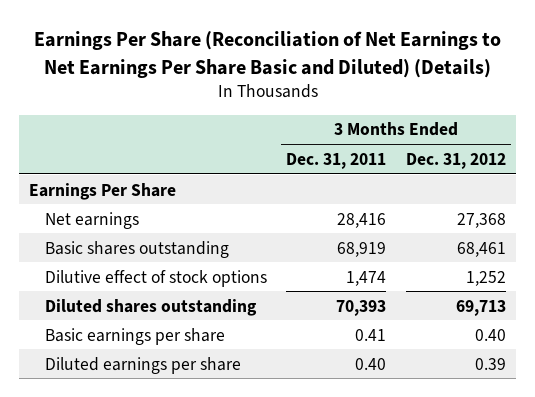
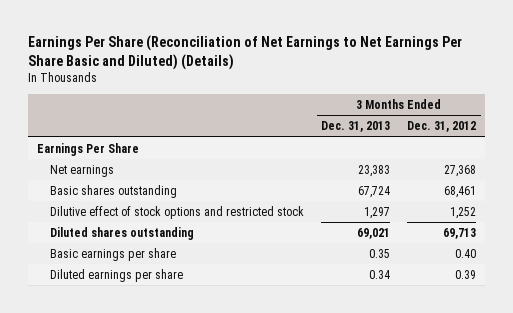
- | 3 Months Ended Dec. 31, 2011 | 3 Months Ended Dec. 31, 2012
+ | 3 Months Ended Dec. 31, 2013 | 3 Months Ended Dec. 31, 2012
- Dilutive effect of stock options | 1,474 | 1,252
+ Dilutive effect of stock options and restricted stock | 1,297 | 1,252

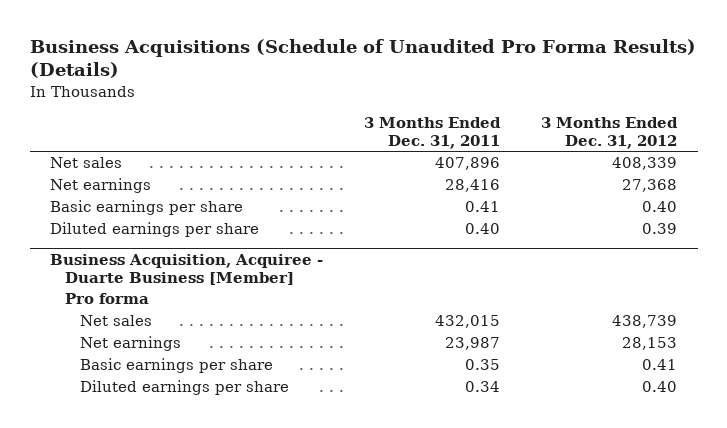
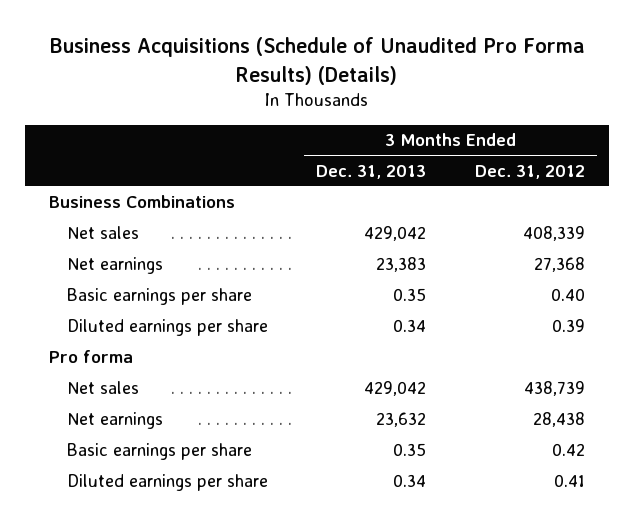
- | 3 Months Ended Dec. 31, 2011 | 3 Months Ended Dec. 31, 2012
+ | 3 Months Ended Dec. 31, 2013 | 3 Months Ended Dec. 31, 2012
+ Business Combinations
- Business Acquisition, Acquiree - Duarte Business [Member]
- Net earnings | 23,987 | 28,153
- Basic earnings per share | 0.35 | 0.41
- Diluted earnings per share | 0.34 | 0.40
+ Net earnings | 23,632 | 28,438
+ Basic earnings per share | 0.35 | 0.42
+ Diluted earnings per share | 0.34 | 0.41

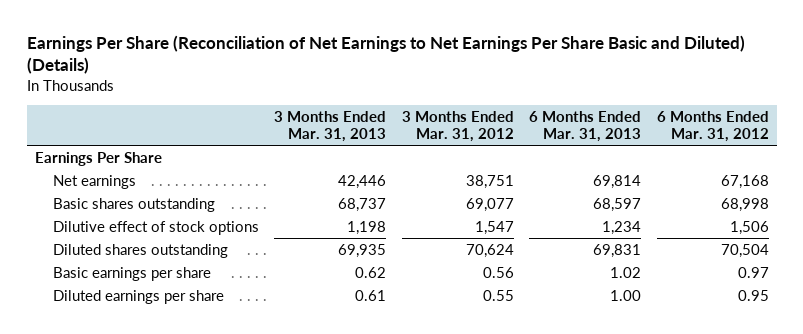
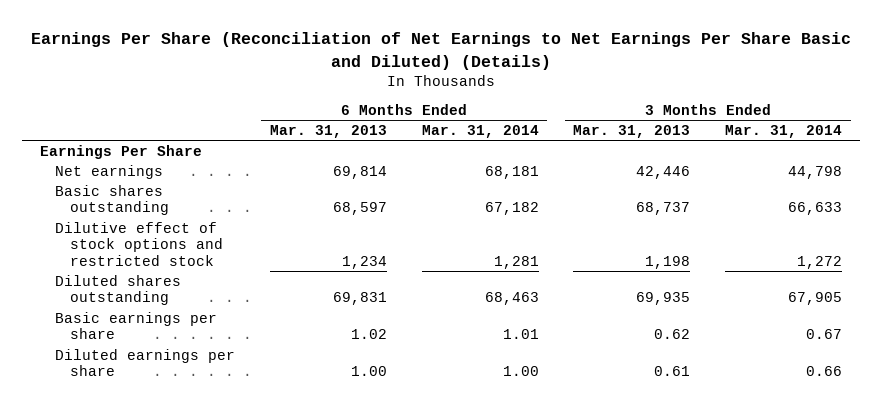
- | 3 Months Ended Mar. 31, 2013 | 3 Months Ended Mar. 31, 2012 | 6 Months Ended Mar. 31, 2013 | 6 Months Ended Mar. 31, 2012
+ | 6 Months Ended Mar. 31, 2013 | 6 Months Ended Mar. 31, 2014 | 3 Months Ended Mar. 31, 2013 | 3 Months Ended Mar. 31, 2014
- Dilutive effect of stock options | 1,198 | 1,547 | 1,234 | 1,506
+ Dilutive effect of stock options and restricted stock | 1,234 | 1,281 | 1,198 | 1,272

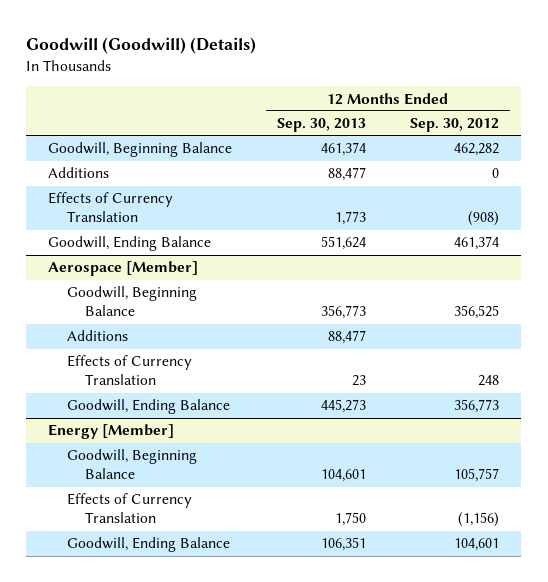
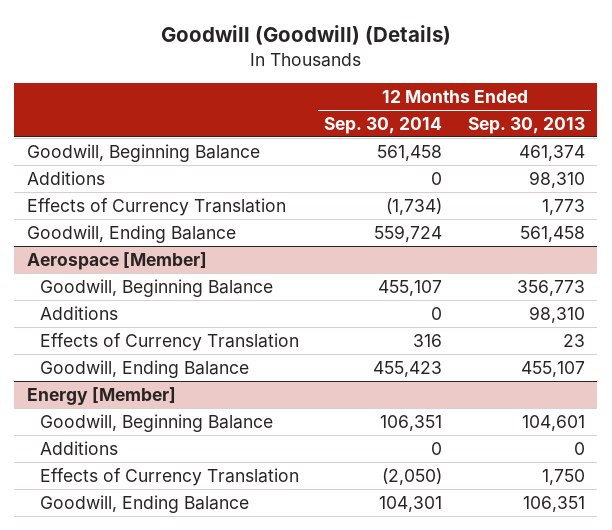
- | 12 Months Ended Sep. 30, 2013 | 12 Months Ended Sep. 30, 2012
+ | 12 Months Ended Sep. 30, 2014 | 12 Months Ended Sep. 30, 2013
- Additions | 88,477 | 0
+ Additions | 0 | 98,310
- Goodwill, Ending Balance | 551,624 | 461,374
+ Goodwill, Ending Balance | 559,724 | 561,458
@ Aerospace [Member]
- Additions | 88,477 |
+ Additions | 0 | 98,310
- Goodwill, Ending Balance | 445,273 | 356,773
+ Goodwill, Ending Balance | 455,423 | 455,107
@ Energy [Member]
+ Additions | 0 | 0

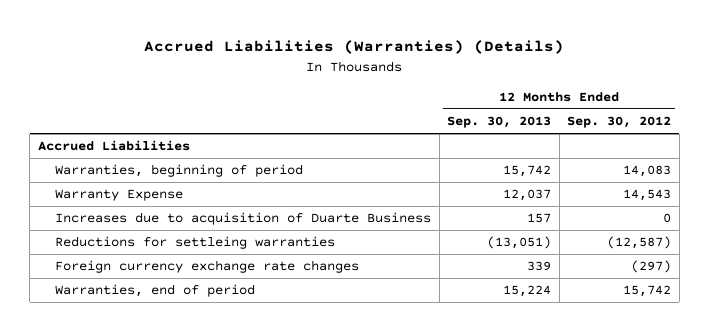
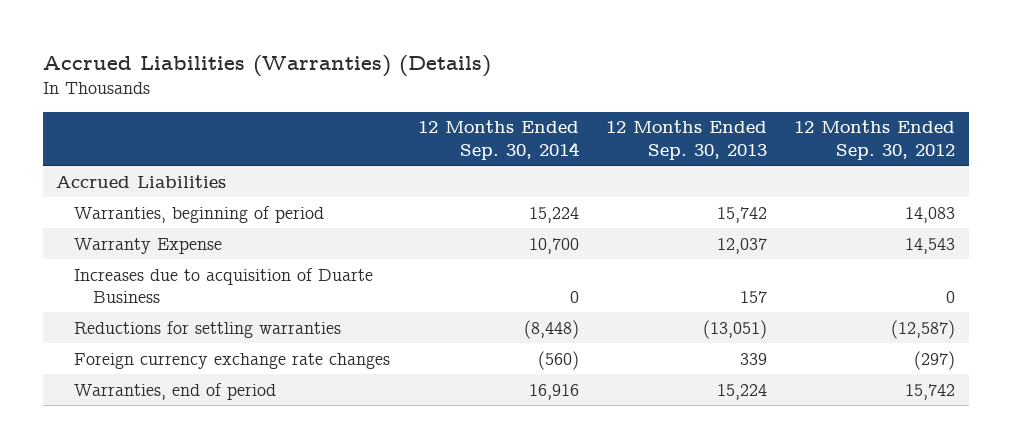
- | 12 Months Ended Sep. 30, 2013 | 12 Months Ended Sep. 30, 2012
+ | 12 Months Ended Sep. 30, 2014 | 12 Months Ended Sep. 30, 2013 | 12 Months Ended Sep. 30, 2012
- Reductions for settleing warranties | (13,051) | (12,587)
+ Reductions for settling warranties | (8,448) | (13,051) | (12,587)

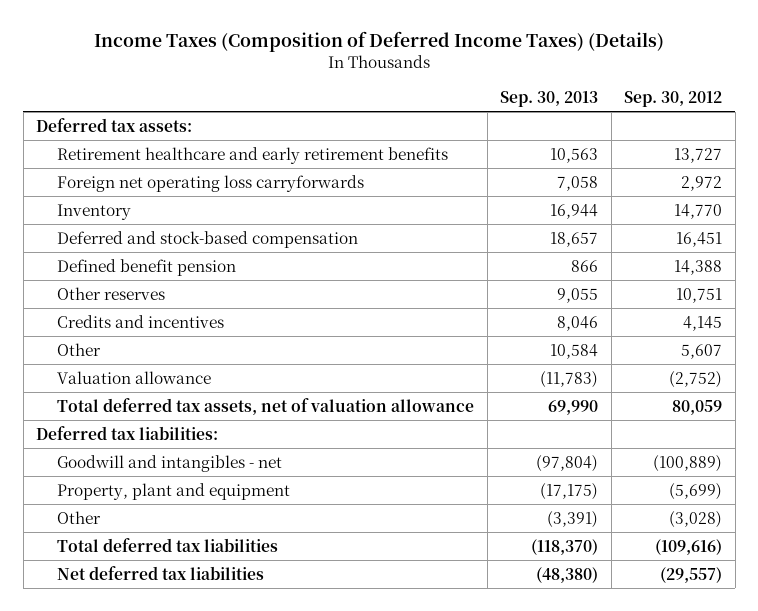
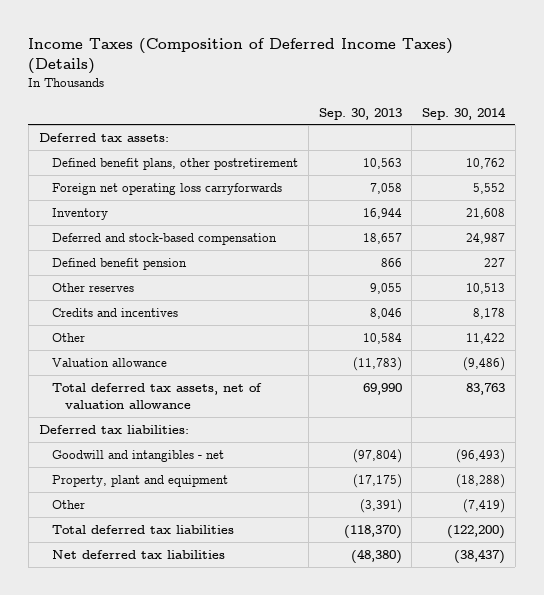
- | Sep. 30, 2013 | Sep. 30, 2012
+ | Sep. 30, 2013 | Sep. 30, 2014
- Retirement healthcare and early retirement benefits | 10,563 | 13,727
+ Defined benefit plans, other postretirement | 10,563 | 10,762

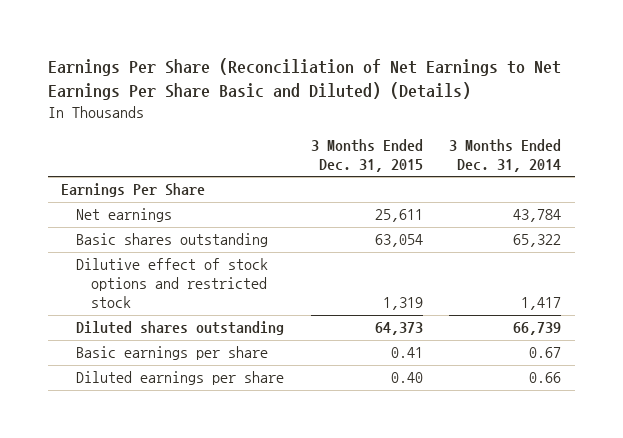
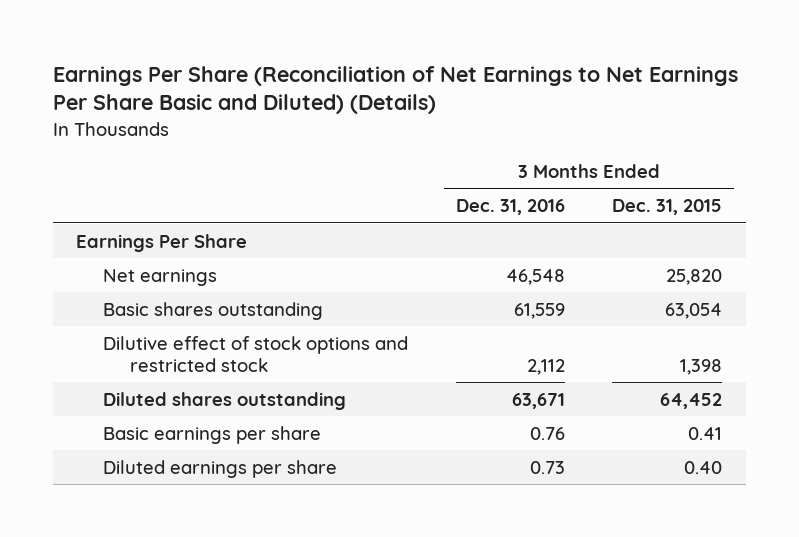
- | 3 Months Ended Dec. 31, 2015 | 3 Months Ended Dec. 31, 2014
+ | 3 Months Ended Dec. 31, 2016 | 3 Months Ended Dec. 31, 2015
- Net earnings | 25,611 | 43,784
+ Net earnings | 46,548 | 25,820
- Dilutive effect of stock options and restricted stock | 1,319 | 1,417
- Diluted shares outstanding | 64,373 | 66,739
+ Dilutive effect of stock options and restricted stock | 2,112 | 1,398
+ Diluted shares outstanding | 63,671 | 64,452

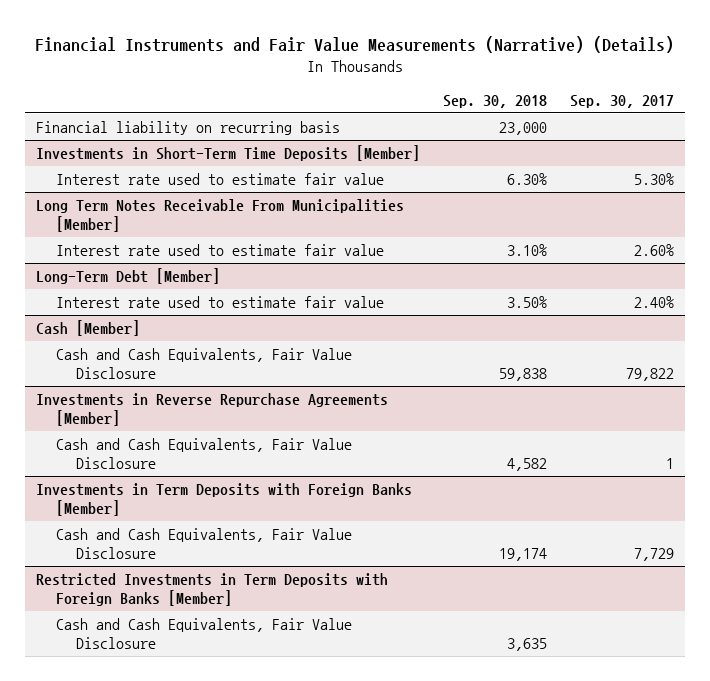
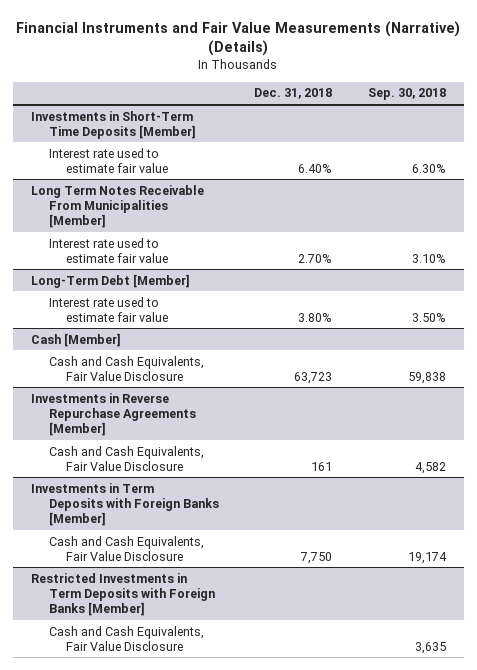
- | Sep. 30, 2018 | Sep. 30, 2017
+ | Dec. 31, 2018 | Sep. 30, 2018
- Financial liability on recurring basis | 23,000 |

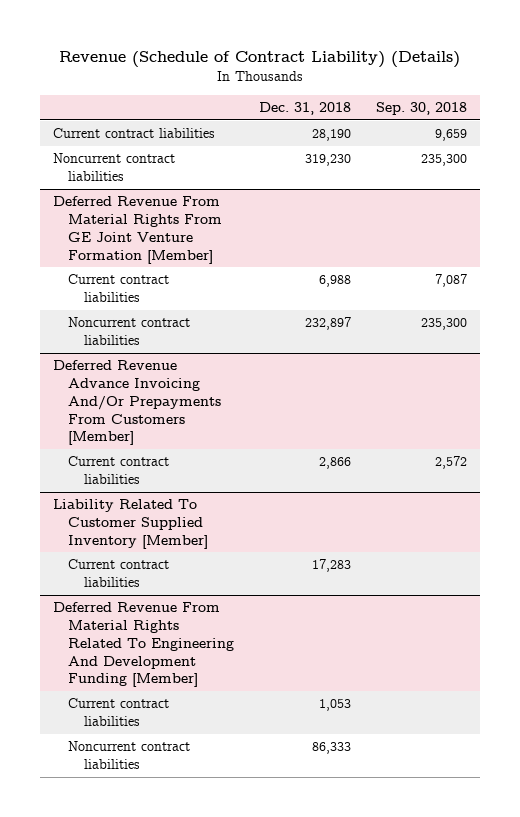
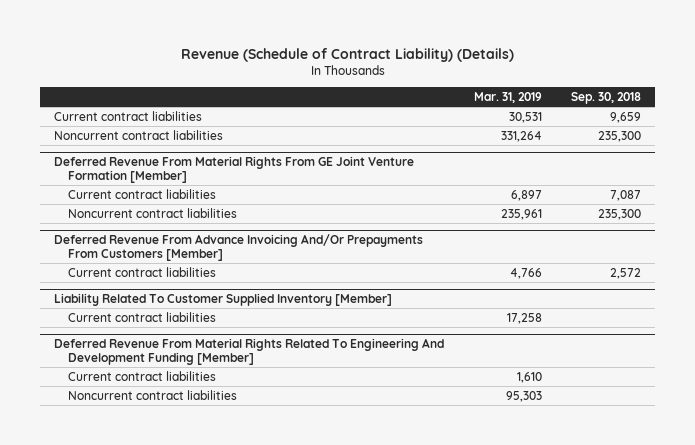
- | Dec. 31, 2018 | Sep. 30, 2018
+ | Mar. 31, 2019 | Sep. 30, 2018
- Deferred Revenue Advance Invoicing And/Or Prepayments From Customers [Member]
+ Deferred Revenue From Advance Invoicing And/Or Prepayments From Customers [Member]

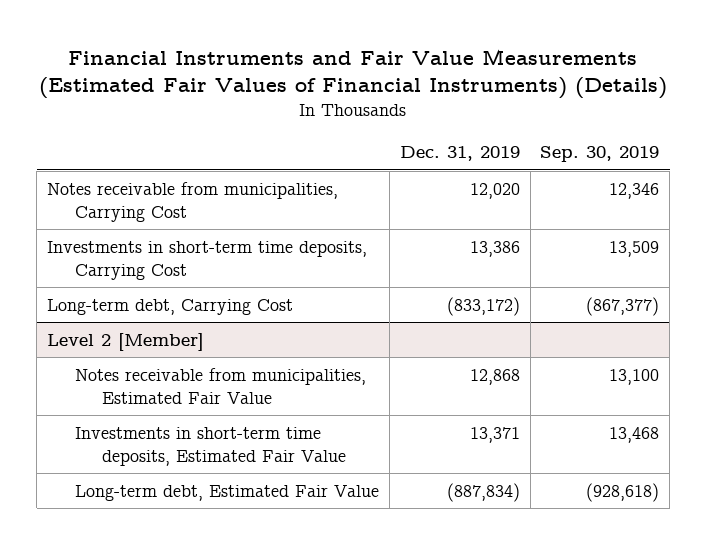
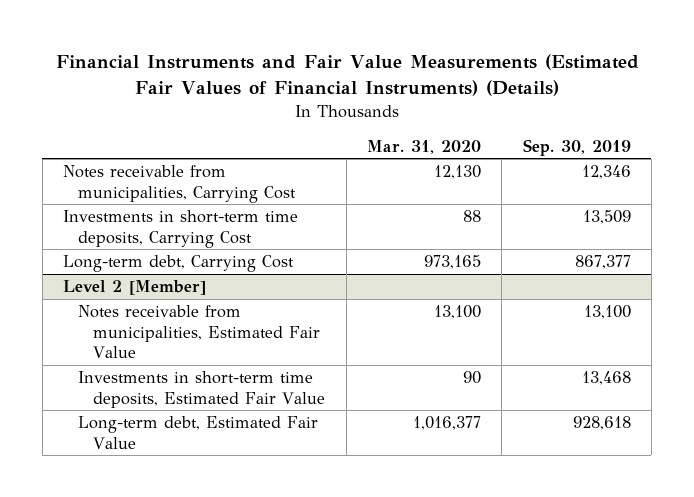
- | Dec. 31, 2019 | Sep. 30, 2019
+ | Mar. 31, 2020 | Sep. 30, 2019
- Long-term debt, Carrying Cost | (833,172) | (867,377)
+ Long-term debt, Carrying Cost | 973,165 | 867,377
@ Level 2 [Member]
- Long-term debt, Estimated Fair Value | (887,834) | (928,618)
+ Long-term debt, Estimated Fair Value | 1,016,377 | 928,618

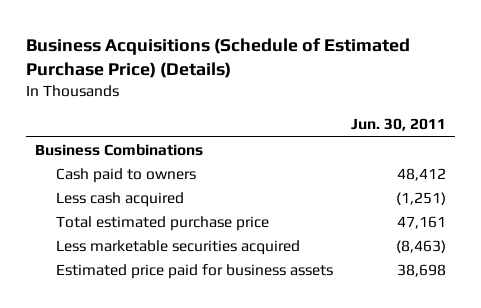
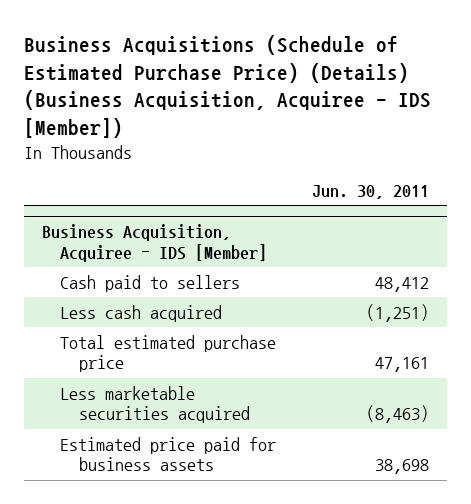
- Business Acquisitions (Schedule of Estimated Purchase Price) (Details)
+ Business Acquisitions (Schedule of Estimated Purchase Price) (Details) (Business Acquisition, Acquiree - IDS [Member])
- Business Combinations
- Cash paid to owners | 48,412
+ Business Acquisition, Acquiree - IDS [Member]
+ Cash paid to sellers | 48,412

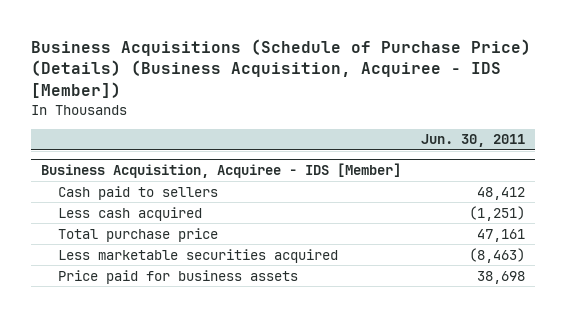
- Business Acquisitions (Schedule of Estimated Purchase Price) (Details) (Business Acquisition, Acquiree - IDS [Member])
+ Business Acquisitions (Schedule of Purchase Price) (Details) (Business Acquisition, Acquiree - IDS [Member])
@ Business Acquisition, Acquiree - IDS [Member]
- Total estimated purchase price | 47,161
+ Total purchase price | 47,161
- Estimated price paid for business assets | 38,698
+ Price paid for business assets | 38,698

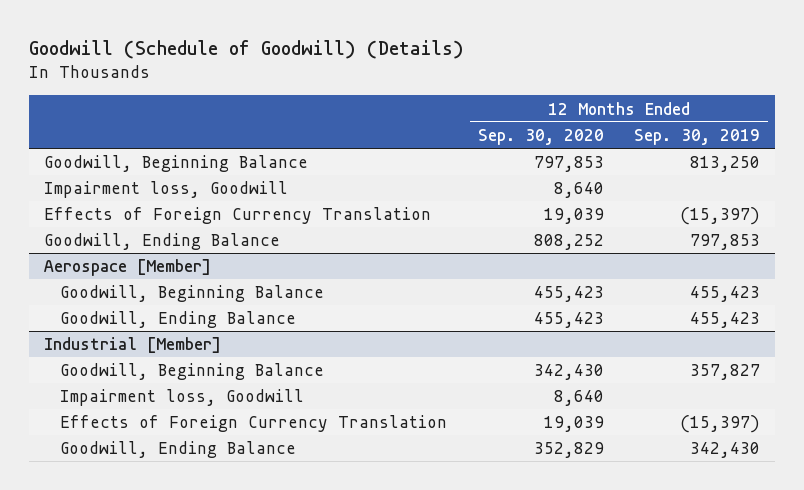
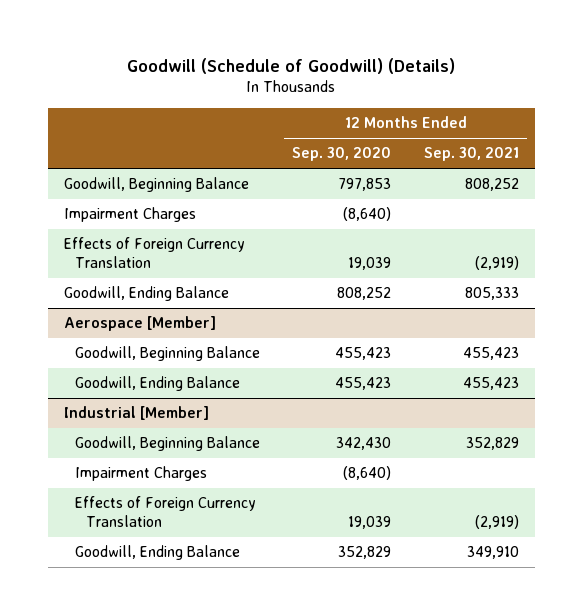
- | 12 Months Ended Sep. 30, 2020 | 12 Months Ended Sep. 30, 2019
+ | 12 Months Ended Sep. 30, 2020 | 12 Months Ended Sep. 30, 2021
- Impairment loss, Goodwill | 8,640 |
+ Impairment Charges | (8,640) |
@ Industrial [Member]
- Impairment loss, Goodwill | 8,640 |
+ Impairment Charges | (8,640) |

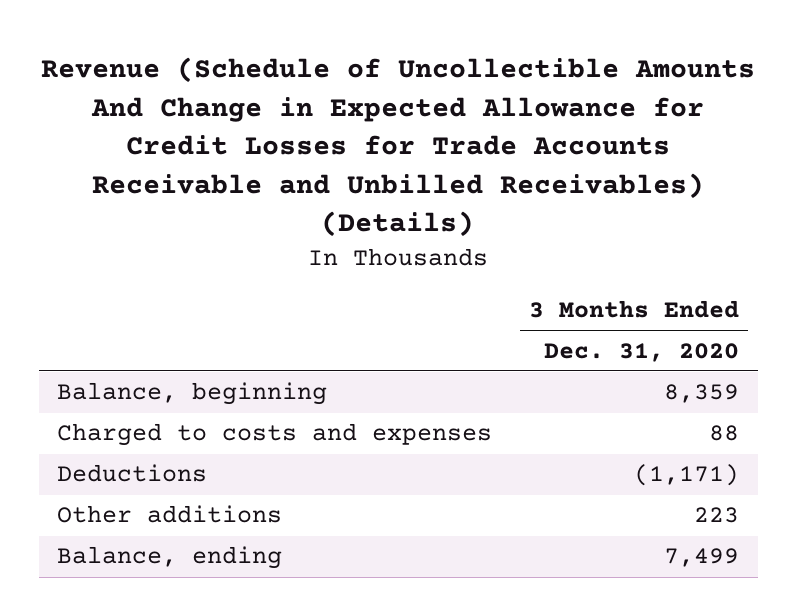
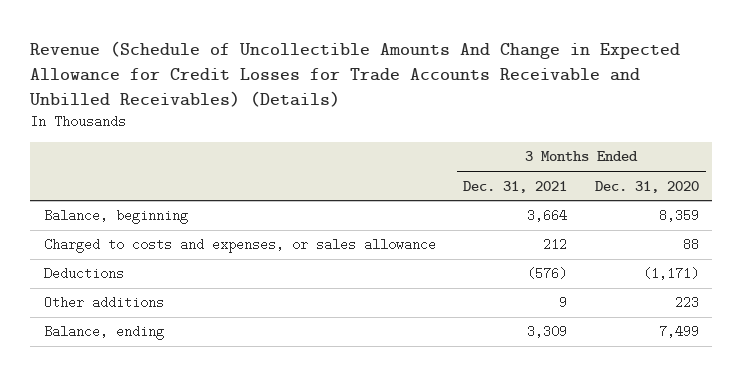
- | 3 Months Ended Dec. 31, 2020
+ | 3 Months Ended Dec. 31, 2021 | 3 Months Ended Dec. 31, 2020
- Charged to costs and expenses | 88
+ Charged to costs and expenses, or sales allowance | 212 | 88

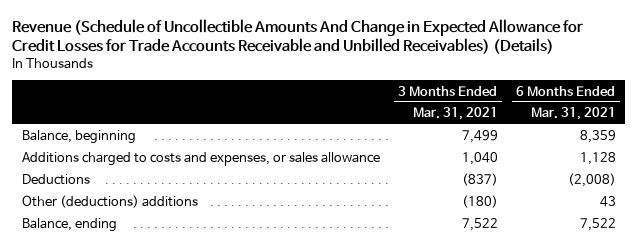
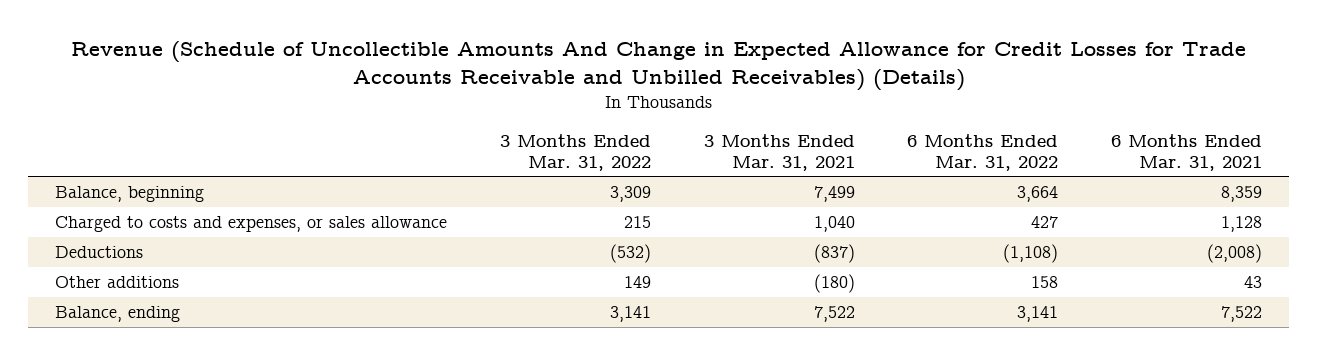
- | 3 Months Ended Mar. 31, 2021 | 6 Months Ended Mar. 31, 2021
+ | 3 Months Ended Mar. 31, 2022 | 3 Months Ended Mar. 31, 2021 | 6 Months Ended Mar. 31, 2022 | 6 Months Ended Mar. 31, 2021
- Additions charged to costs and expenses, or sales allowance | 1,040 | 1,128
+ Charged to costs and expenses, or sales allowance | 215 | 1,040 | 427 | 1,128
- Other (deductions) additions | (180) | 43
+ Other additions | 149 | (180) | 158 | 43

